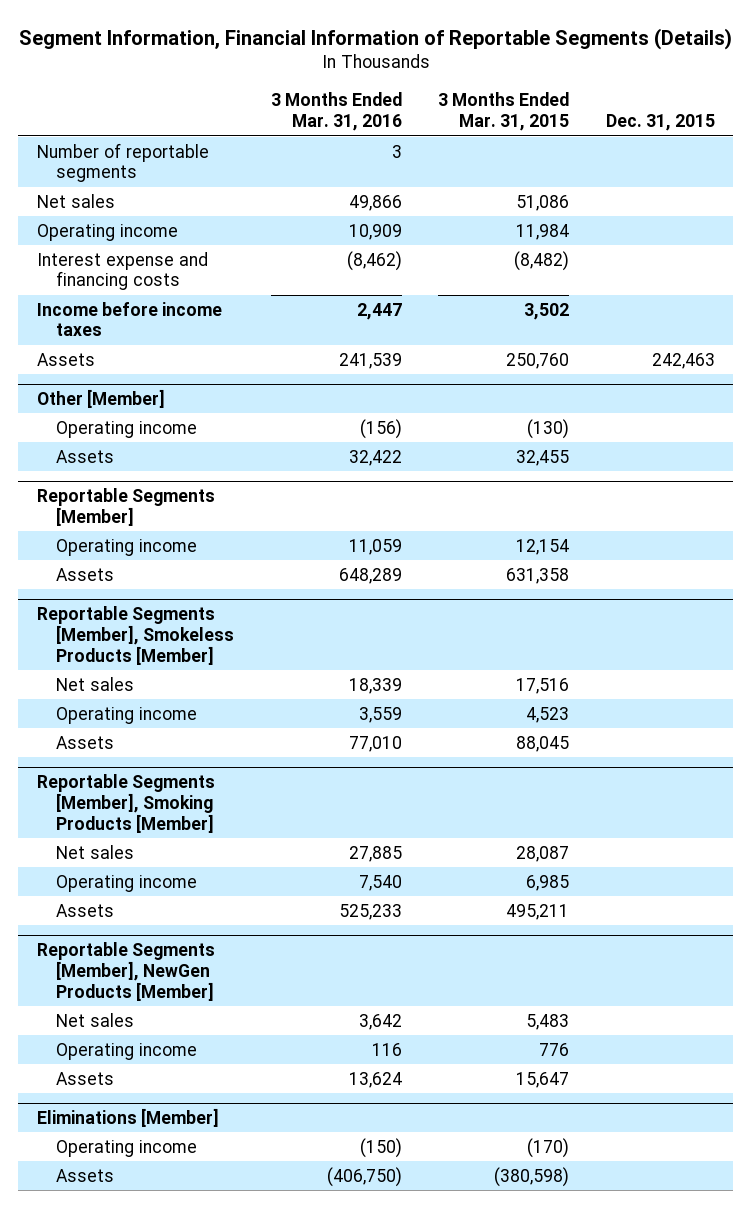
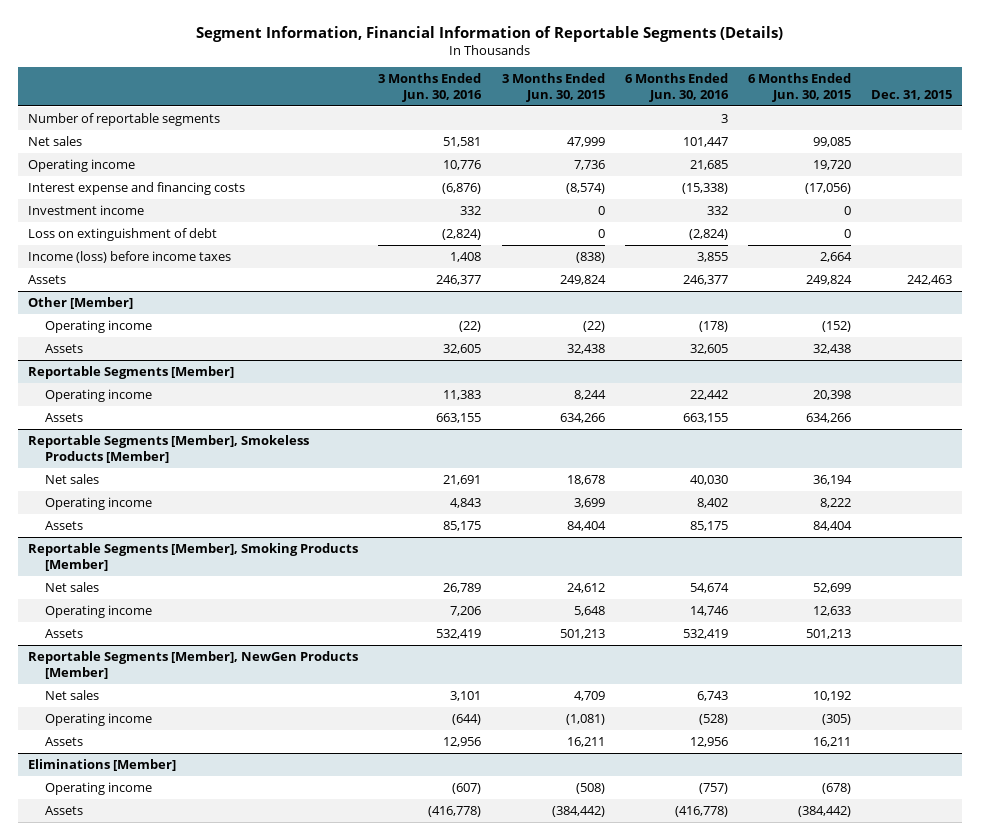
- | 3 Months Ended Mar. 31, 2016 | 3 Months Ended Mar. 31, 2015 | Dec. 31, 2015
+ | 3 Months Ended Jun. 30, 2016 | 3 Months Ended Jun. 30, 2015 | 6 Months Ended Jun. 30, 2016 | 6 Months Ended Jun. 30, 2015 | Dec. 31, 2015
- Income before income taxes | 2,447 | 3,502 |
+ Investment income | 332 | 0 | 332 | 0 |
+ Loss on extinguishment of debt | (2,824) | 0 | (2,824) | 0 |
+ Income (loss) before income taxes | 1,408 | (838) | 3,855 | 2,664 |

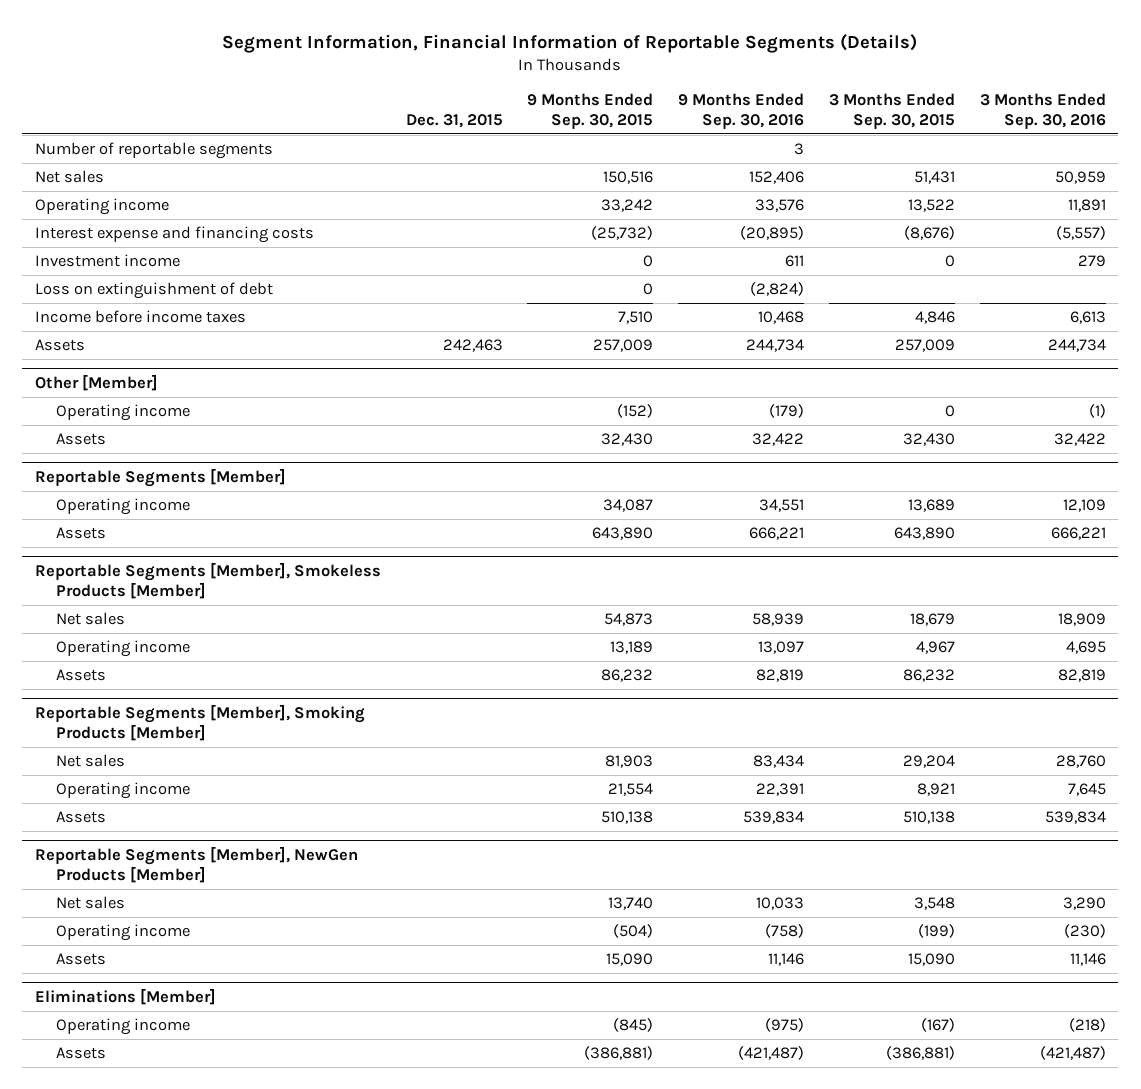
- | 3 Months Ended Jun. 30, 2016 | 3 Months Ended Jun. 30, 2015 | 6 Months Ended Jun. 30, 2016 | 6 Months Ended Jun. 30, 2015 | Dec. 31, 2015
+ | Dec. 31, 2015 | 9 Months Ended Sep. 30, 2015 | 9 Months Ended Sep. 30, 2016 | 3 Months Ended Sep. 30, 2015 | 3 Months Ended Sep. 30, 2016
- Income (loss) before income taxes | 1,408 | (838) | 3,855 | 2,664 |
+ Income before income taxes | | 7,510 | 10,468 | 4,846 | 6,613

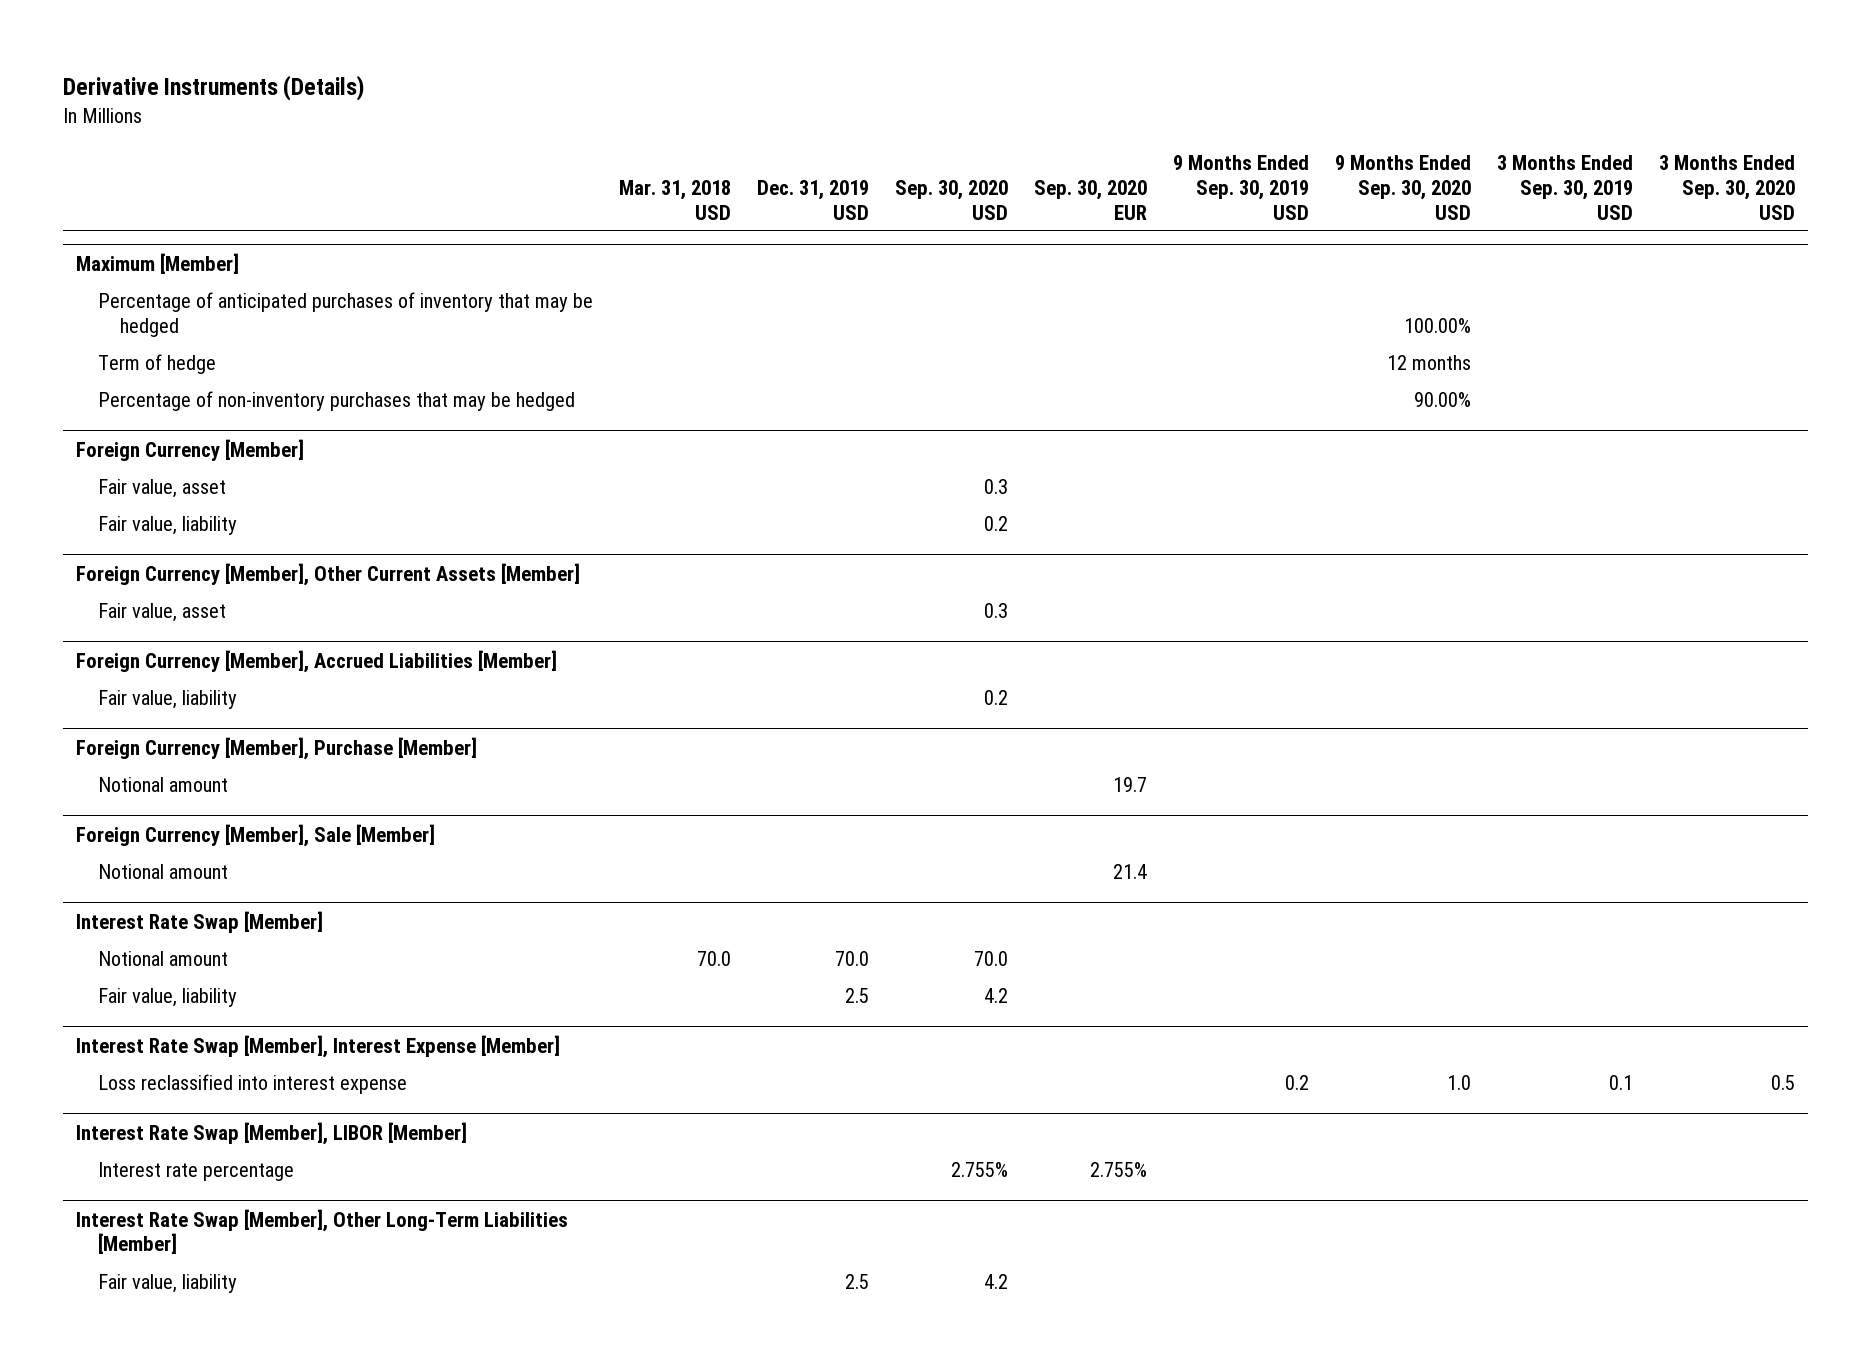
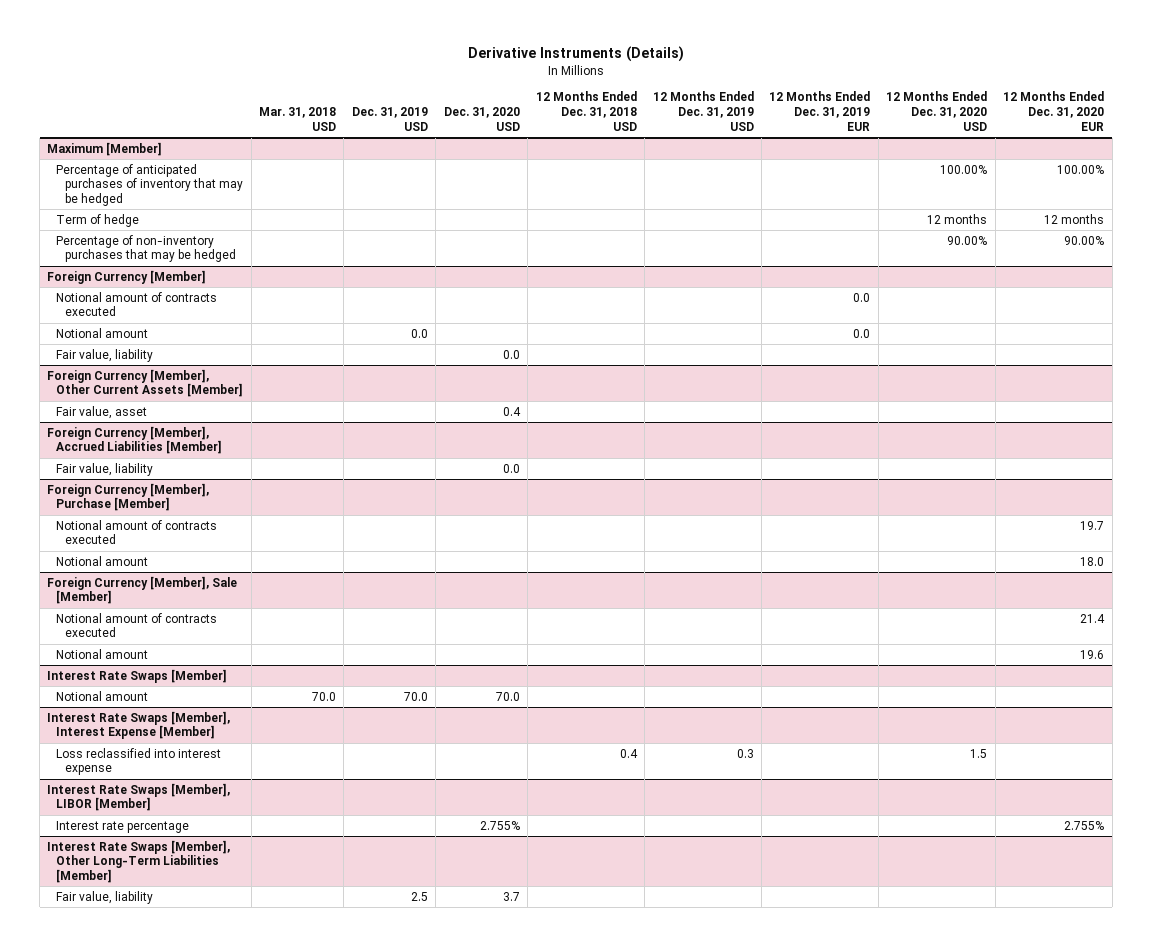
- | Mar. 31, 2018 USD | Dec. 31, 2019 USD | Sep. 30, 2020 USD | Sep. 30, 2020 EUR | 9 Months Ended Sep. 30, 2019 USD | 9 Months Ended Sep. 30, 2020 USD | 3 Months Ended Sep. 30, 2019 USD | 3 Months Ended Sep. 30, 2020 USD
+ | Mar. 31, 2018 USD | Dec. 31, 2019 USD | Dec. 31, 2020 USD | 12 Months Ended Dec. 31, 2018 USD | 12 Months Ended Dec. 31, 2019 USD | 12 Months Ended Dec. 31, 2019 EUR | 12 Months Ended Dec. 31, 2020 USD | 12 Months Ended Dec. 31, 2020 EUR
@ Foreign Currency [Member]
- Fair value, asset | | | 0.3 | | | | |
+ Notional amount of contracts executed | | | | | | 0.0 | |
+ Notional amount | | 0.0 | | | | 0.0 | |
@ Foreign Currency [Member], Purchase [Member]
+ Notional amount of contracts executed | | | | | | | | 19.7
@ Foreign Currency [Member], Sale [Member]
+ Notional amount of contracts executed | | | | | | | | 21.4
- Interest Rate Swap [Member]
+ Interest Rate Swaps [Member]
- Fair value, liability | | 2.5 | 4.2 | | | | |
- Interest Rate Swap [Member], Interest Expense [Member]
+ Interest Rate Swaps [Member], Interest Expense [Member]
- Interest Rate Swap [Member], LIBOR [Member]
+ Interest Rate Swaps [Member], LIBOR [Member]
- Interest Rate Swap [Member], Other Long-Term Liabilities [Member]
+ Interest Rate Swaps [Member], Other Long-Term Liabilities [Member]

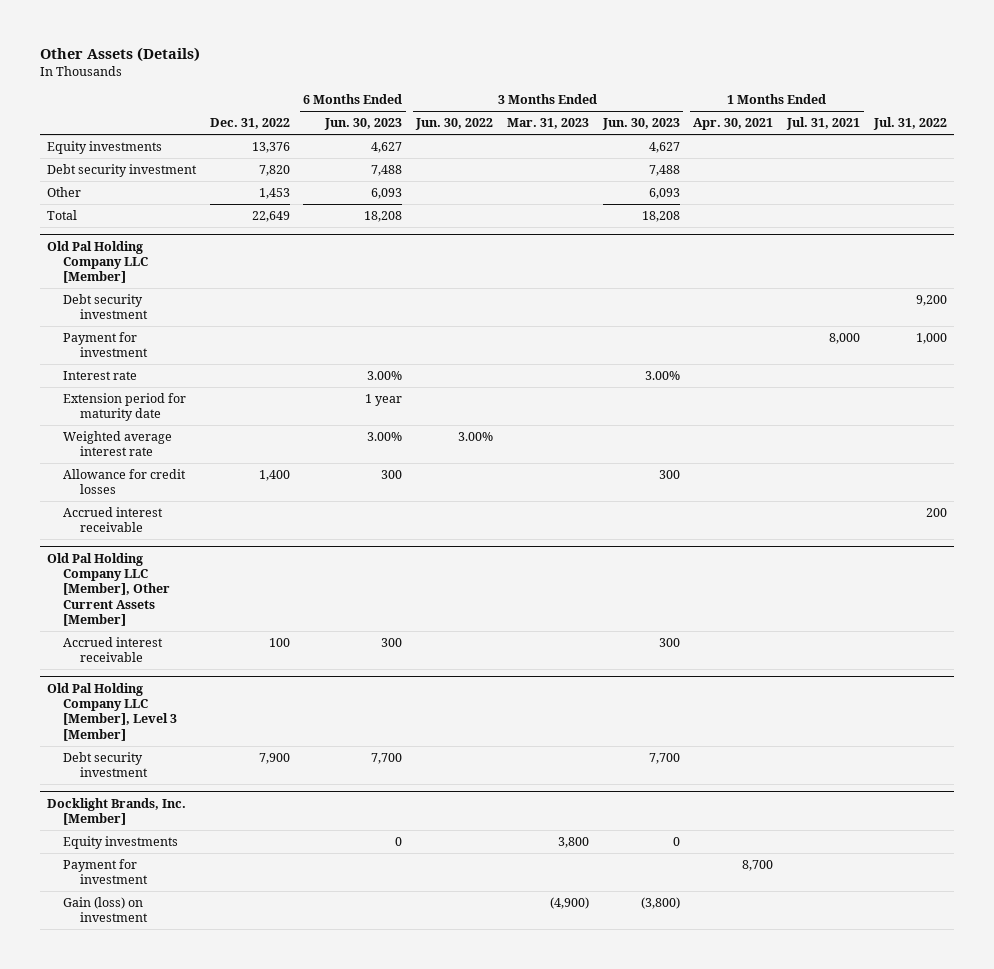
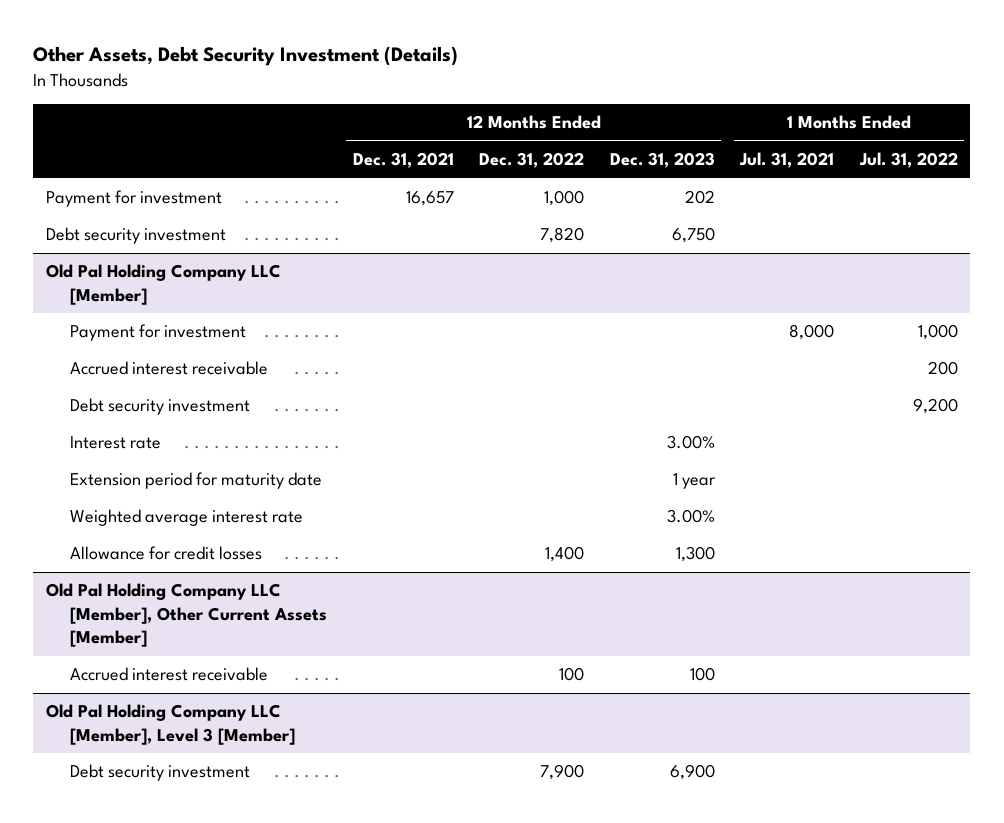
- Other Assets (Details)
+ Other Assets, Debt Security Investment (Details)
- | Dec. 31, 2022 | 6 Months Ended Jun. 30, 2023 | 3 Months Ended Jun. 30, 2022 | 3 Months Ended Mar. 31, 2023 | 3 Months Ended Jun. 30, 2023 | 1 Months Ended Apr. 30, 2021 | 1 Months Ended Jul. 31, 2021 | Jul. 31, 2022
+ | 12 Months Ended Dec. 31, 2021 | 12 Months Ended Dec. 31, 2022 | 12 Months Ended Dec. 31, 2023 | 1 Months Ended Jul. 31, 2021 | 1 Months Ended Jul. 31, 2022
- Equity investments | 13,376 | 4,627 | | | 4,627 | | |
+ Payment for investment | 16,657 | 1,000 | 202 | |
- Other | 1,453 | 6,093 | | | 6,093 | | |
- Total | 22,649 | 18,208 | | | 18,208 | | |
@ Old Pal Holding Company LLC [Member]
moved up: Accrued interest receivable | | | | | 200
moved down: Debt security investment | | | | | 9,200
- Docklight Brands, Inc. [Member]
- Equity investments | | 0 | | 3,800 | 0 | | |
- Payment for investment | | | | | | 8,700 | |
- Gain (loss) on investment | | | | (4,900) | (3,800) | | |

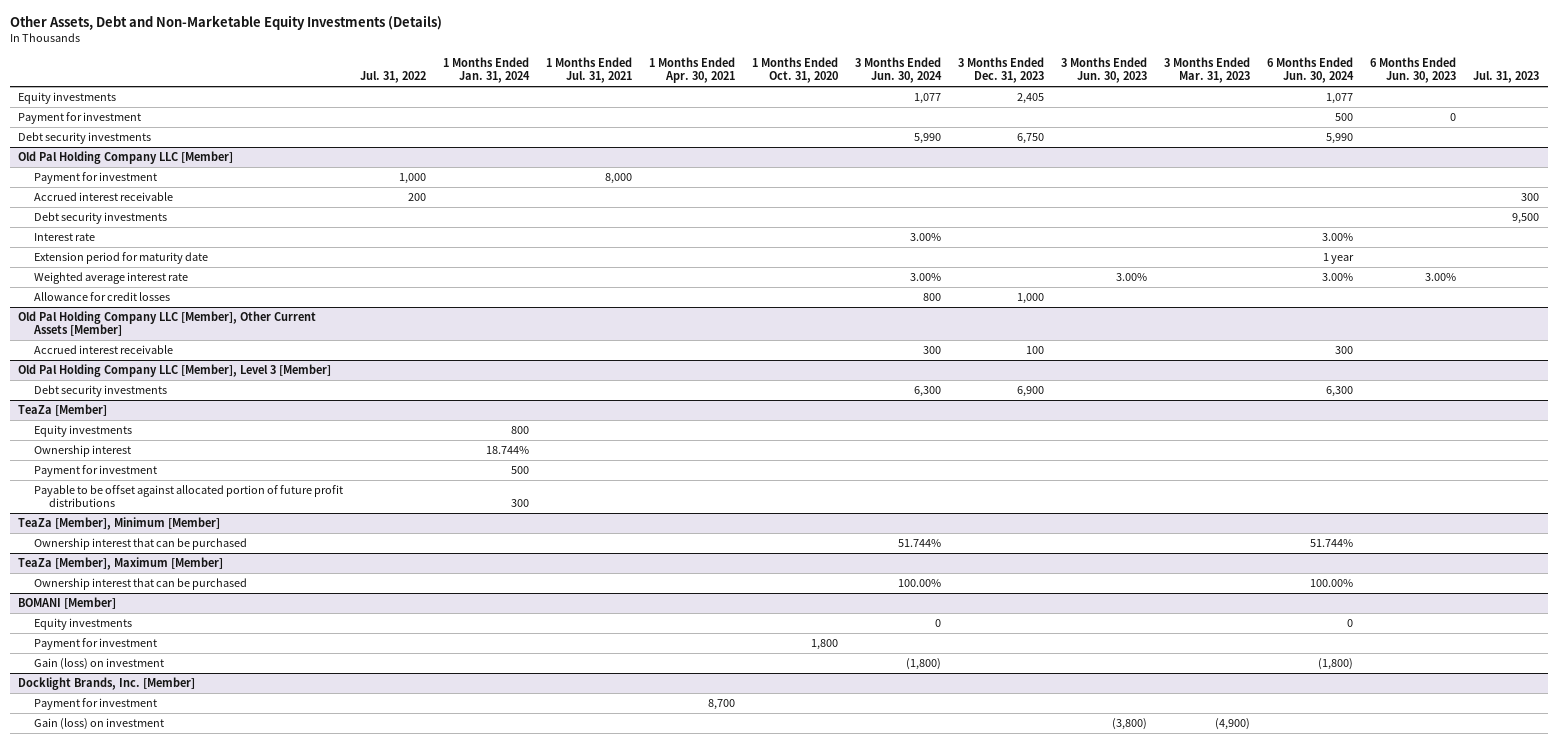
- Other Assets, Debt Security Investment (Details)
+ Other Assets, Debt and Non-Marketable Equity Investments (Details)
- | 12 Months Ended Dec. 31, 2021 | 12 Months Ended Dec. 31, 2022 | 12 Months Ended Dec. 31, 2023 | 1 Months Ended Jul. 31, 2021 | 1 Months Ended Jul. 31, 2022
+ | Jul. 31, 2022 | 1 Months Ended Jan. 31, 2024 | 1 Months Ended Jul. 31, 2021 | 1 Months Ended Apr. 30, 2021 | 1 Months Ended Oct. 31, 2020 | 3 Months Ended Jun. 30, 2024 | 3 Months Ended Dec. 31, 2023 | 3 Months Ended Jun. 30, 2023 | 3 Months Ended Mar. 31, 2023 | 6 Months Ended Jun. 30, 2024 | 6 Months Ended Jun. 30, 2023 | Jul. 31, 2023
+ Equity investments | | | | | | 1,077 | 2,405 | | | 1,077 | |
- Debt security investment | | 7,820 | 6,750 | |
+ Debt security investments | | | | | | 5,990 | 6,750 | | | 5,990 | |
@ Old Pal Holding Company LLC [Member]
- Debt security investment | | | | | 9,200
+ Debt security investments | | | | | | | | | | | | 9,500
@ Old Pal Holding Company LLC [Member], Level 3 [Member]
- Debt security investment | | 7,900 | 6,900 | |
+ Debt security investments | | | | | | 6,300 | 6,900 | | | 6,300 | |
+ TeaZa [Member]
+ Equity investments | | 800 | | | | | | | | | |
+ Ownership interest | | 18.744% | | | | | | | | | |
+ Payment for investment | | 500 | | | | | | | | | |
+ Payable to be offset against allocated portion of future profit distributions | | 300 | | | | | | | | | |
+ TeaZa [Member], Minimum [Member]
+ Ownership interest that can be purchased | | | | | | 51.744% | | | | 51.744% | |
+ TeaZa [Member], Maximum [Member]
+ Ownership interest that can be purchased | | | | | | 100.00% | | | | 100.00% | |
+ BOMANI [Member]
+ Equity investments | | | | | | 0 | | | | 0 | |
+ Payment for investment | | | | | 1,800 | | | | | | |
+ Gain (loss) on investment | | | | | | (1,800) | | | | (1,800) | |
+ Docklight Brands, Inc. [Member]
+ Payment for investment | | | | 8,700 | | | | | | | |
+ Gain (loss) on investment | | | | | | | | (3,800) | (4,900) | | |

